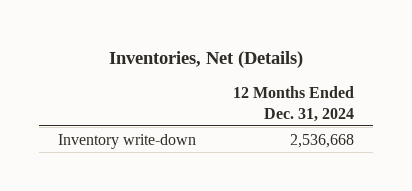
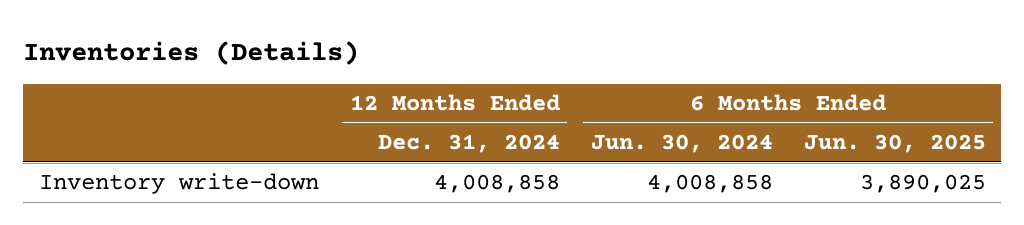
- Inventories, Net (Details)
+ Inventories (Details)
- | 12 Months Ended Dec. 31, 2024
+ | 12 Months Ended Dec. 31, 2024 | 6 Months Ended Jun. 30, 2024 | 6 Months Ended Jun. 30, 2025
- Inventory write-down | 2,536,668
+ Inventory write-down | 4,008,858 | 4,008,858 | 3,890,025

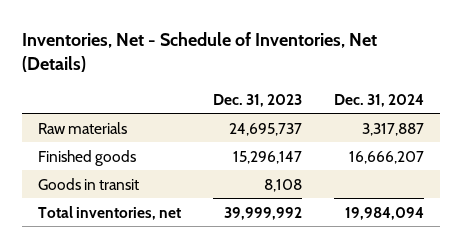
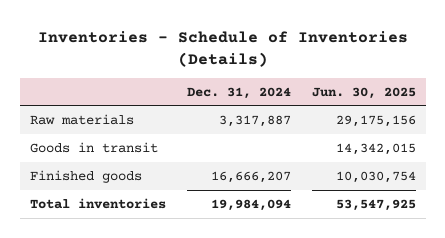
- Inventories, Net - Schedule of Inventories, Net (Details)
+ Inventories - Schedule of Inventories (Details)
- | Dec. 31, 2023 | Dec. 31, 2024
+ | Dec. 31, 2024 | Jun. 30, 2025
- Total inventories, net | 39,999,992 | 19,984,094
moved down: Finished goods | 16,666,207 | 10,030,754
+ Total inventories | 19,984,094 | 53,547,925

